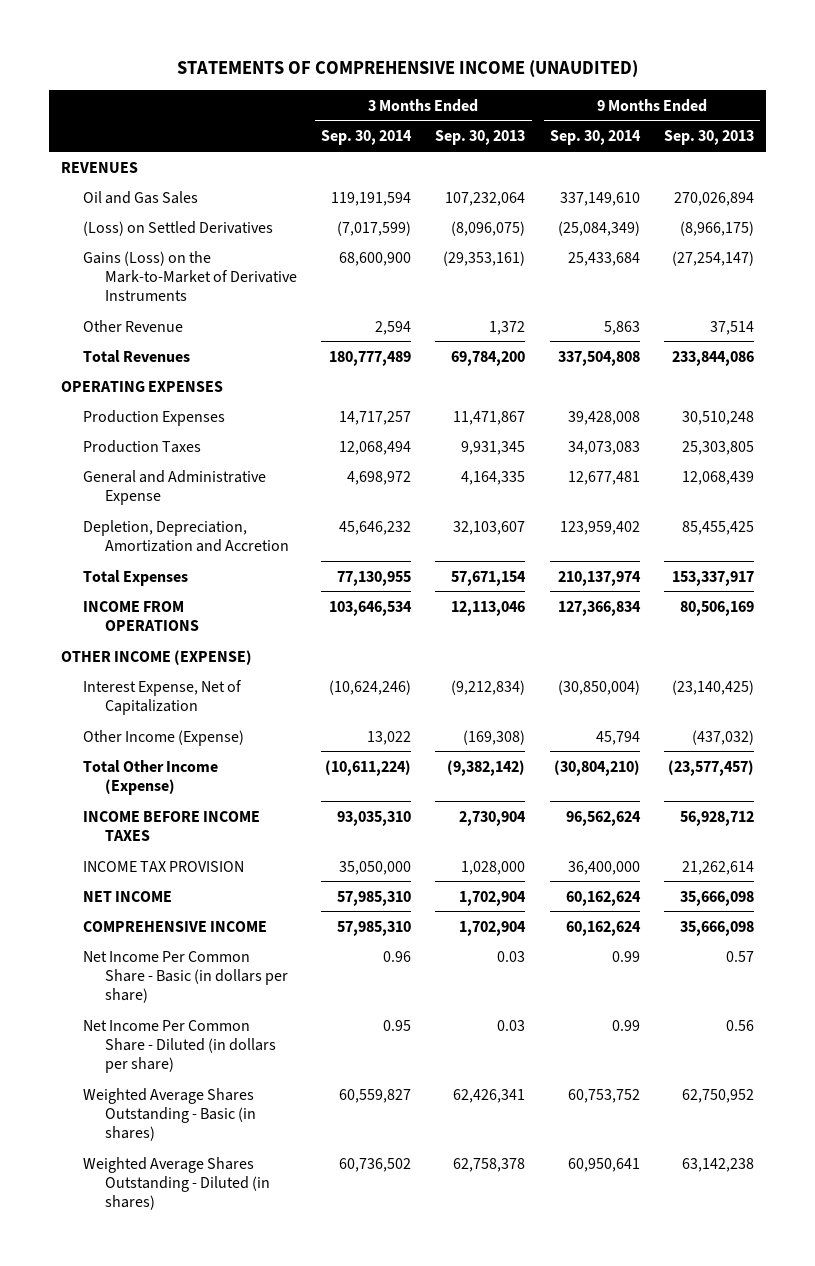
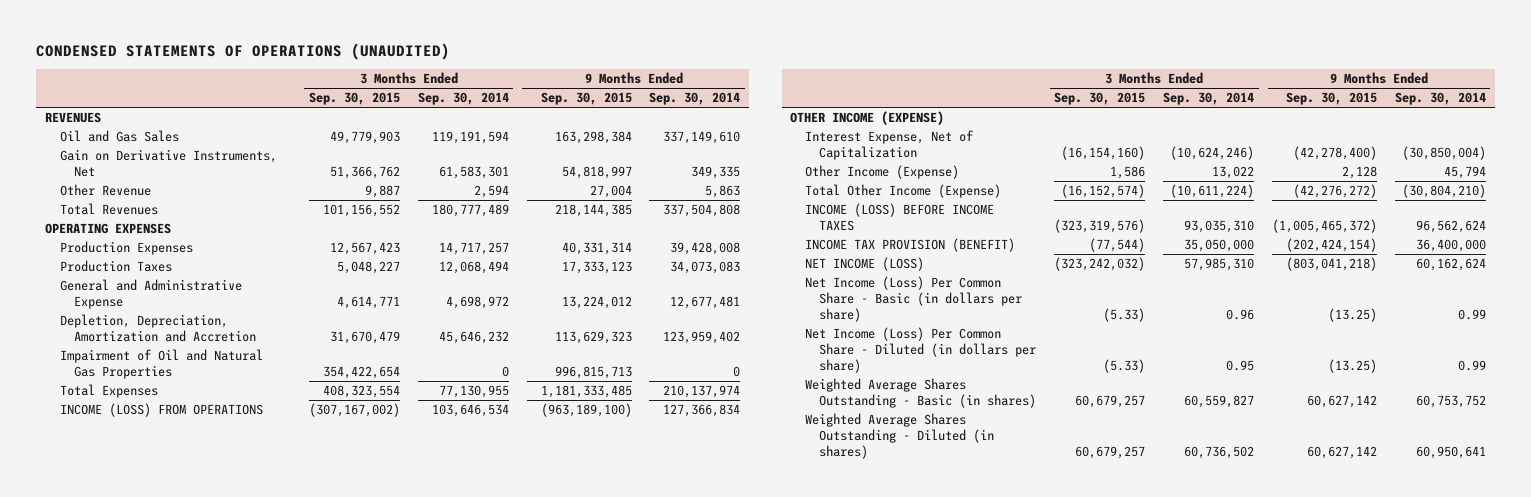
- STATEMENTS OF COMPREHENSIVE INCOME (UNAUDITED)
+ CONDENSED STATEMENTS OF OPERATIONS (UNAUDITED)
- | 3 Months Ended Sep. 30, 2014 | 3 Months Ended Sep. 30, 2013 | 9 Months Ended Sep. 30, 2014 | 9 Months Ended Sep. 30, 2013
+ | 3 Months Ended Sep. 30, 2015 | 3 Months Ended Sep. 30, 2014 | 9 Months Ended Sep. 30, 2015 | 9 Months Ended Sep. 30, 2014
- (Loss) on Settled Derivatives | (7,017,599) | (8,096,075) | (25,084,349) | (8,966,175)
- Gains (Loss) on the Mark-to-Market of Derivative Instruments | 68,600,900 | (29,353,161) | 25,433,684 | (27,254,147)
+ Gain on Derivative Instruments, Net | 51,366,762 | 61,583,301 | 54,818,997 | 349,335
+ Impairment of Oil and Natural Gas Properties | 354,422,654 | 0 | 996,815,713 | 0
- INCOME FROM OPERATIONS | 103,646,534 | 12,113,046 | 127,366,834 | 80,506,169
+ INCOME (LOSS) FROM OPERATIONS | (307,167,002) | 103,646,534 | (963,189,100) | 127,366,834
- INCOME BEFORE INCOME TAXES | 93,035,310 | 2,730,904 | 96,562,624 | 56,928,712
- INCOME TAX PROVISION | 35,050,000 | 1,028,000 | 36,400,000 | 21,262,614
- NET INCOME | 57,985,310 | 1,702,904 | 60,162,624 | 35,666,098
- COMPREHENSIVE INCOME | 57,985,310 | 1,702,904 | 60,162,624 | 35,666,098
- Net Income Per Common Share - Basic (in dollars per share) | 0.96 | 0.03 | 0.99 | 0.57
- Net Income Per Common Share - Diluted (in dollars per share) | 0.95 | 0.03 | 0.99 | 0.56
+ INCOME (LOSS) BEFORE INCOME TAXES | (323,319,576) | 93,035,310 | (1,005,465,372) | 96,562,624
+ INCOME TAX PROVISION (BENEFIT) | (77,544) | 35,050,000 | (202,424,154) | 36,400,000
+ NET INCOME (LOSS) | (323,242,032) | 57,985,310 | (803,041,218) | 60,162,624
+ Net Income (Loss) Per Common Share - Basic (in dollars per share) | (5.33) | 0.96 | (13.25) | 0.99
+ Net Income (Loss) Per Common Share - Diluted (in dollars per share) | (5.33) | 0.95 | (13.25) | 0.99

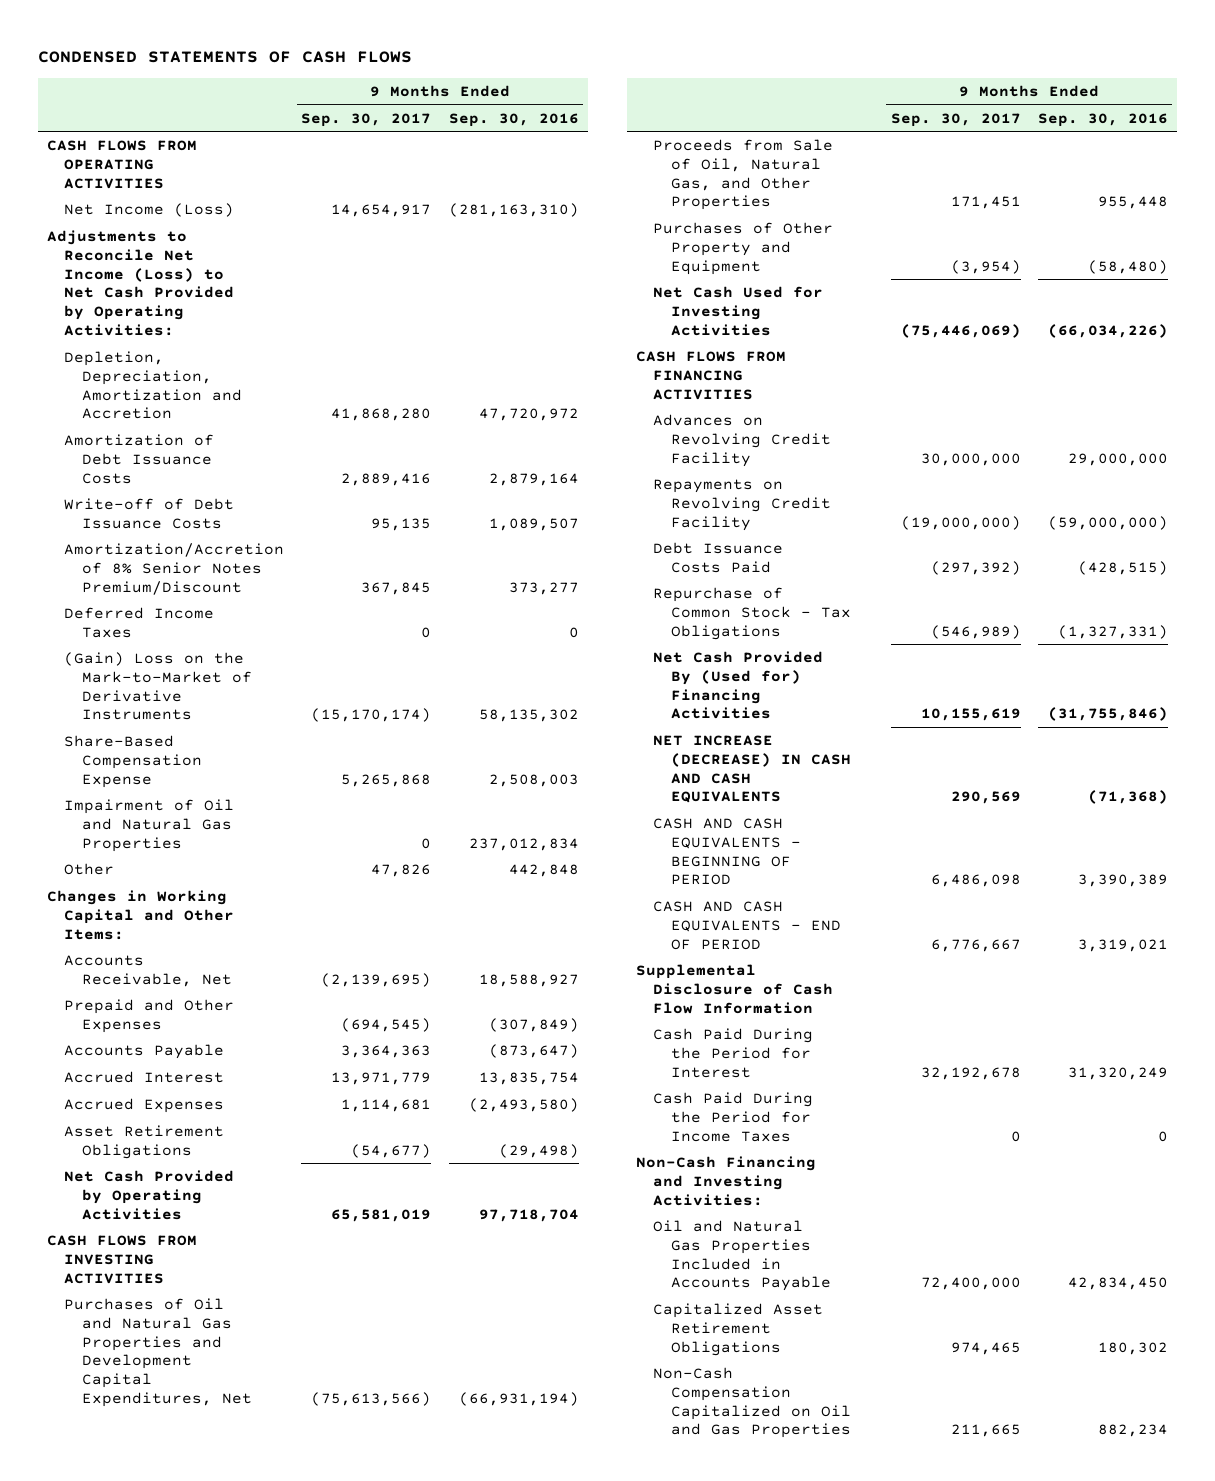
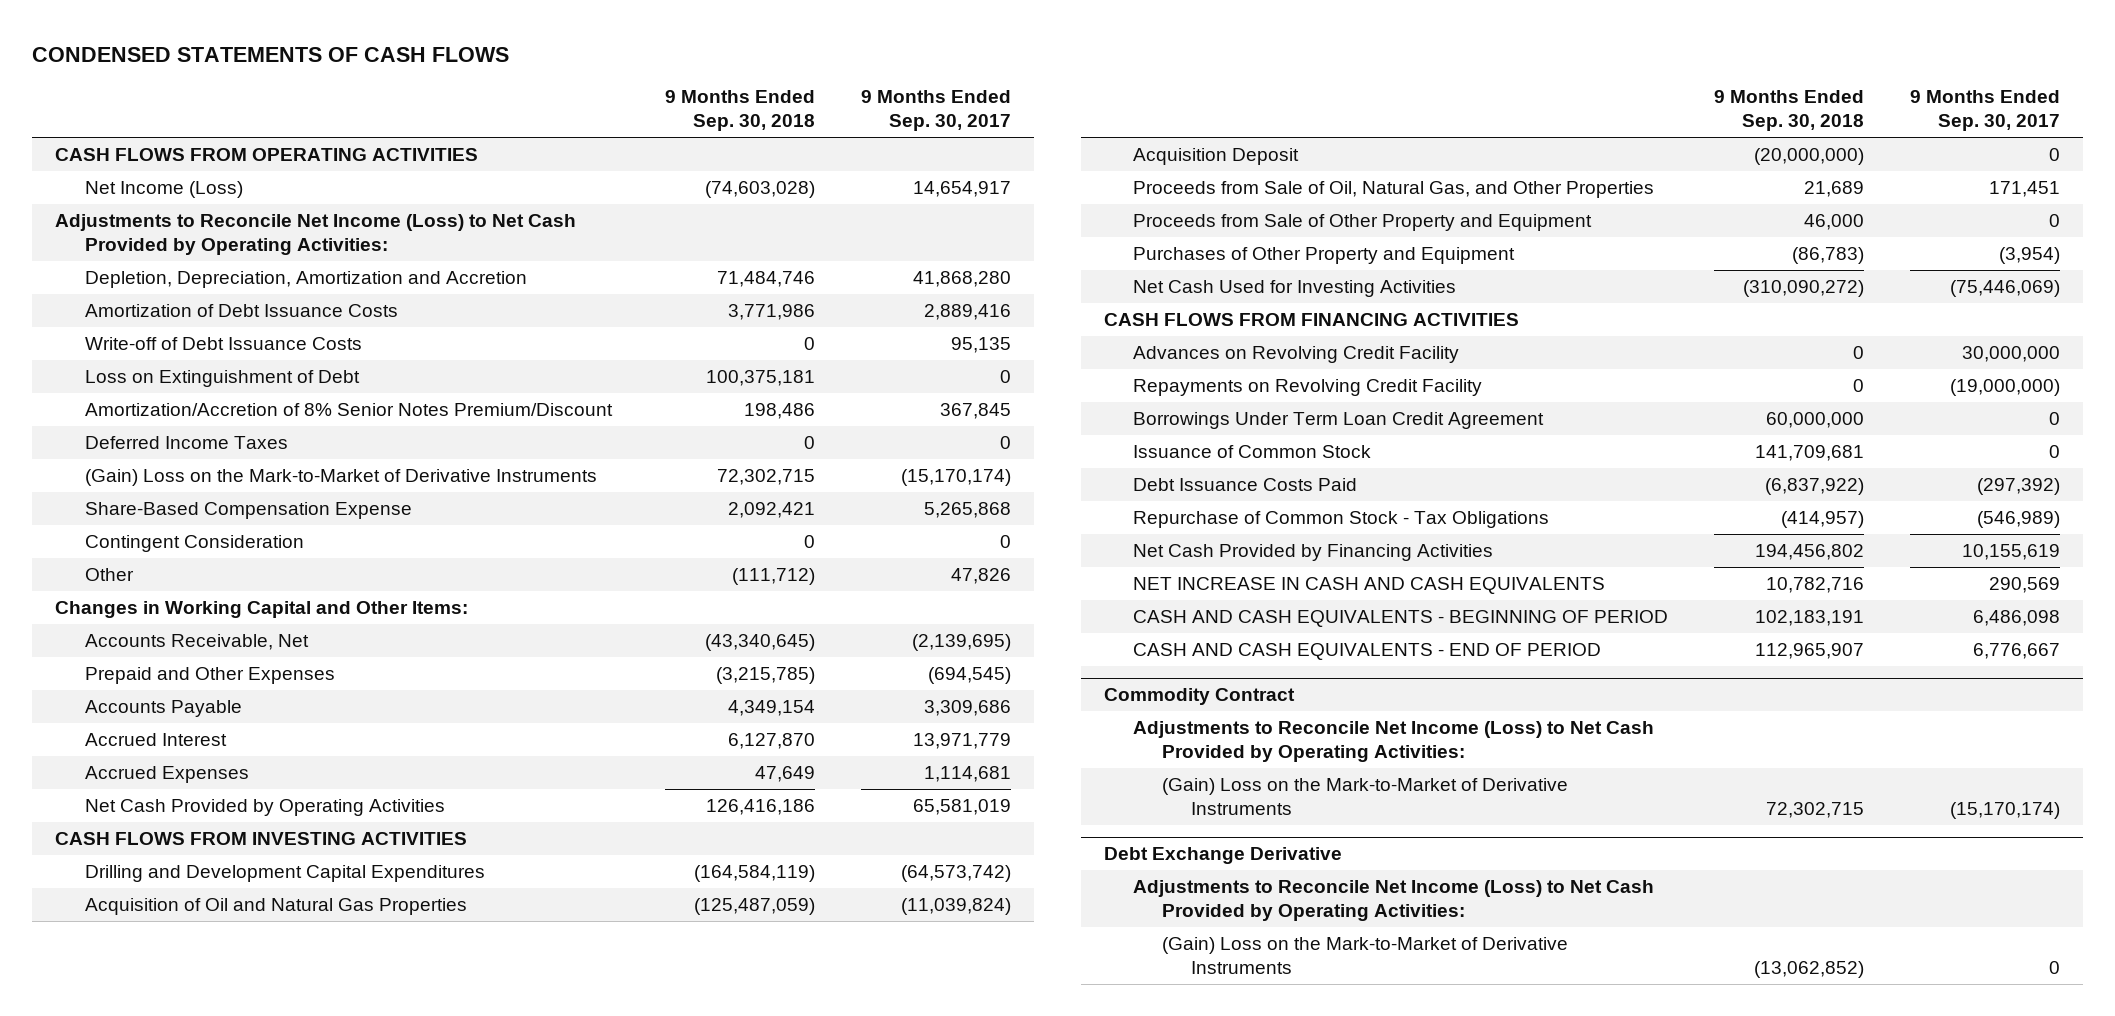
- | 9 Months Ended Sep. 30, 2017 | 9 Months Ended Sep. 30, 2016
+ | 9 Months Ended Sep. 30, 2018 | 9 Months Ended Sep. 30, 2017
+ Loss on Extinguishment of Debt | 100,375,181 | 0
- Impairment of Oil and Natural Gas Properties | 0 | 237,012,834
+ Contingent Consideration | 0 | 0
- Accounts Payable | 3,364,363 | (873,647)
+ Accounts Payable | 4,349,154 | 3,309,686
- Asset Retirement Obligations | (54,677) | (29,498)
- Purchases of Oil and Natural Gas Properties and Development Capital Expenditures, Net | (75,613,566) | (66,931,194)
+ Drilling and Development Capital Expenditures | (164,584,119) | (64,573,742)
+ Acquisition of Oil and Natural Gas Properties | (125,487,059) | (11,039,824)
+ Acquisition Deposit | (20,000,000) | 0
+ Proceeds from Sale of Other Property and Equipment | 46,000 | 0
+ Borrowings Under Term Loan Credit Agreement | 60,000,000 | 0
+ Issuance of Common Stock | 141,709,681 | 0
- Net Cash Provided By (Used for) Financing Activities | 10,155,619 | (31,755,846)
- NET INCREASE (DECREASE) IN CASH AND CASH EQUIVALENTS | 290,569 | (71,368)
+ Net Cash Provided by Financing Activities | 194,456,802 | 10,155,619
+ NET INCREASE IN CASH AND CASH EQUIVALENTS | 10,782,716 | 290,569
- Supplemental Disclosure of Cash Flow Information
- Cash Paid During the Period for Interest | 32,192,678 | 31,320,249
- Cash Paid During the Period for Income Taxes | 0 | 0
- Non-Cash Financing and Investing Activities:
- Oil and Natural Gas Properties Included in Accounts Payable | 72,400,000 | 42,834,450
- Capitalized Asset Retirement Obligations | 974,465 | 180,302
- Non-Cash Compensation Capitalized on Oil and Gas Properties | 211,665 | 882,234
+ Commodity Contract
+ Adjustments to Reconcile Net Income (Loss) to Net Cash Provided by Operating Activities:
+ (Gain) Loss on the Mark-to-Market of Derivative Instruments | 72,302,715 | (15,170,174)
+ Debt Exchange Derivative
+ Adjustments to Reconcile Net Income (Loss) to Net Cash Provided by Operating Activities:
+ (Gain) Loss on the Mark-to-Market of Derivative Instruments | (13,062,852) | 0

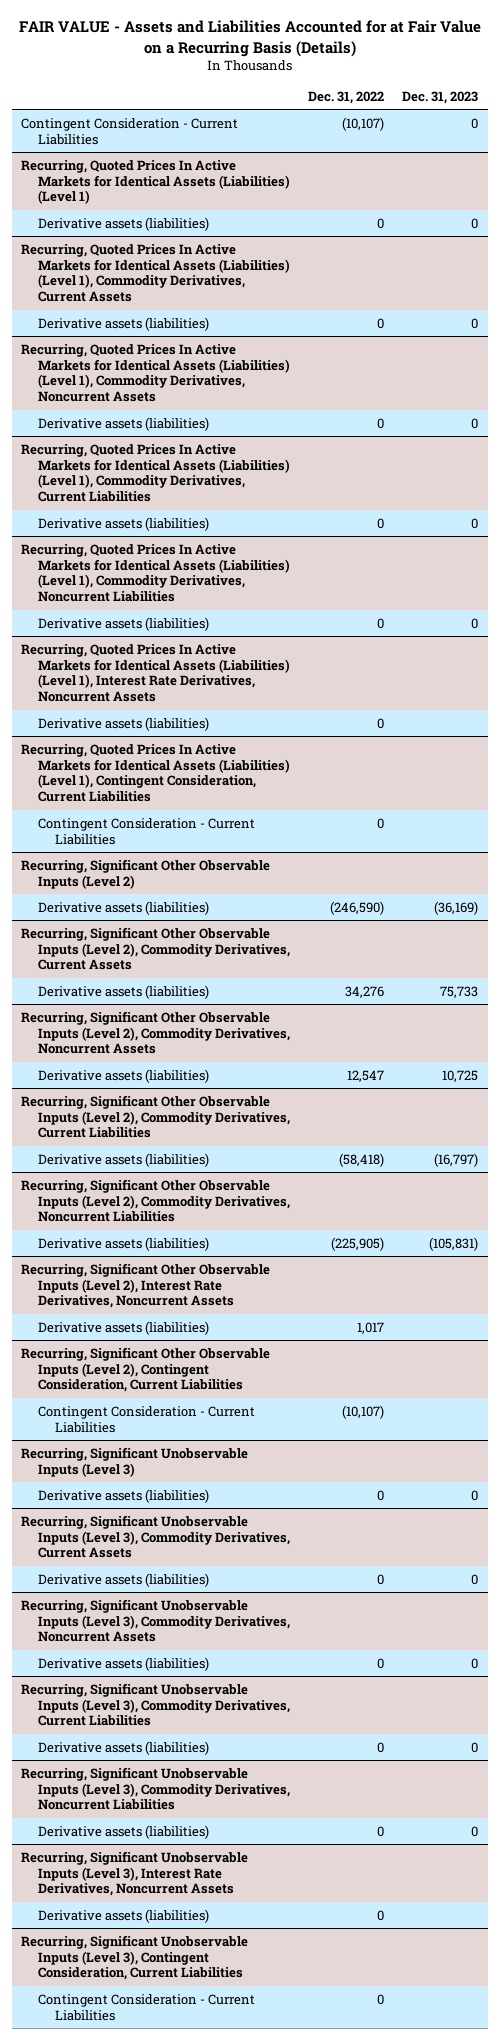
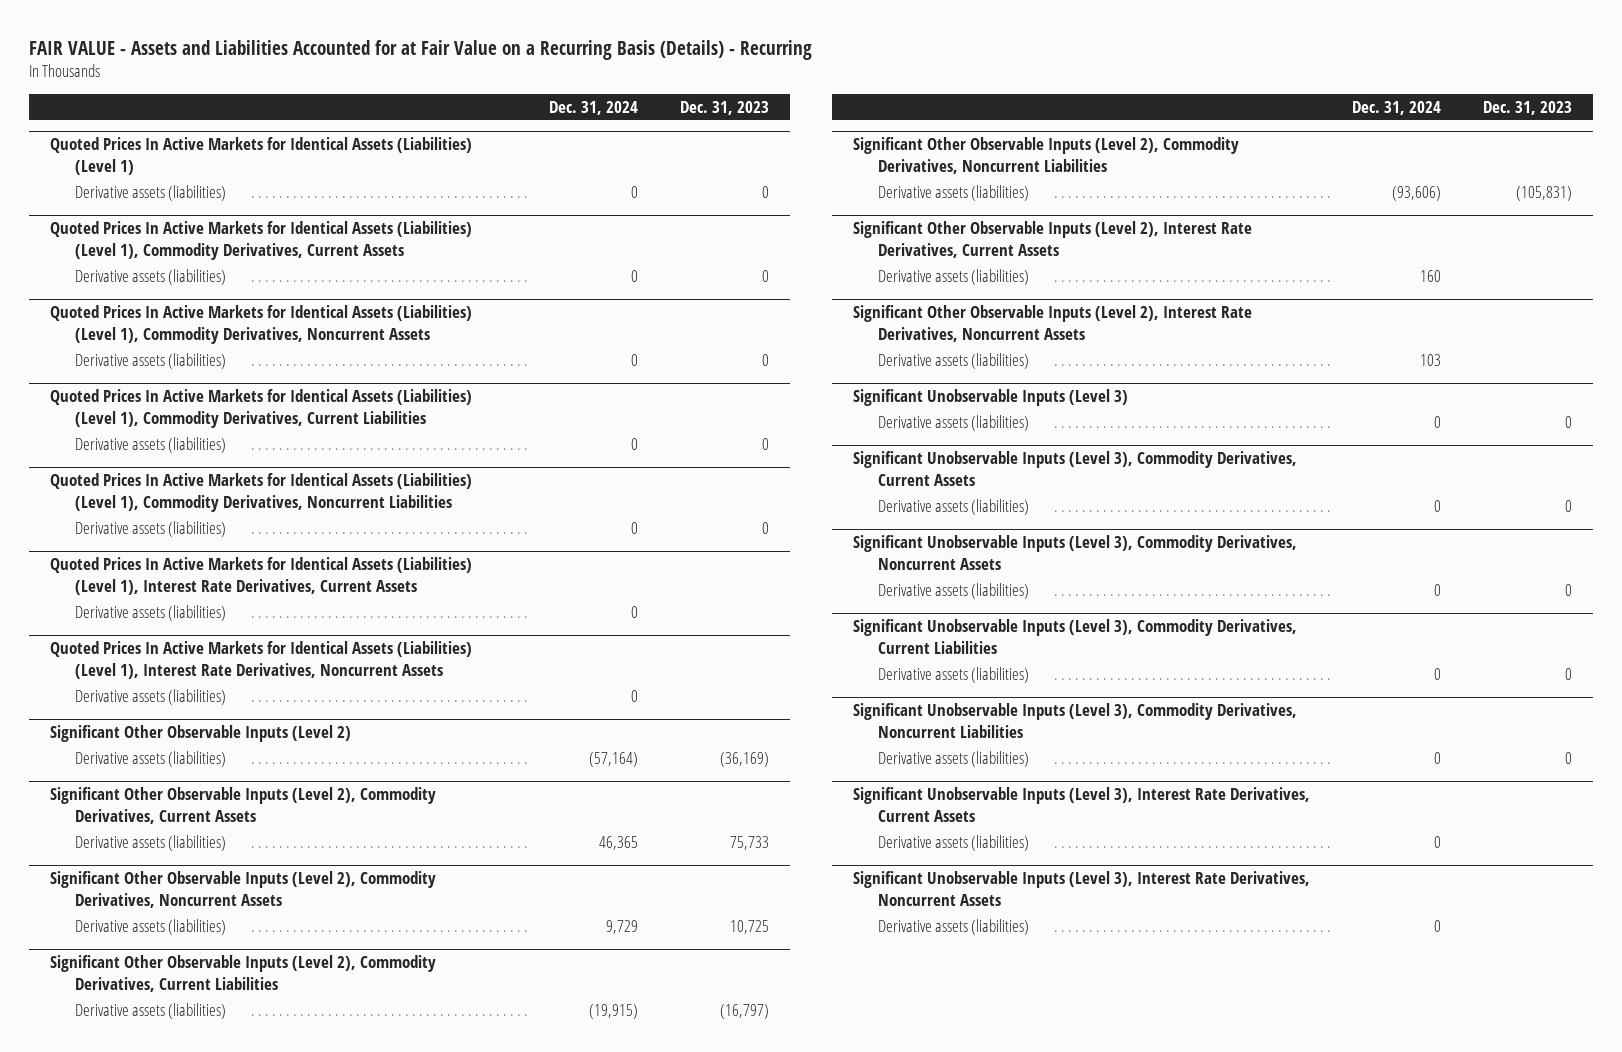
- FAIR VALUE - Assets and Liabilities Accounted for at Fair Value on a Recurring Basis (Details)
+ FAIR VALUE - Assets and Liabilities Accounted for at Fair Value on a Recurring Basis (Details) - Recurring
- | Dec. 31, 2022 | Dec. 31, 2023
+ | Dec. 31, 2024 | Dec. 31, 2023
- Contingent Consideration - Current Liabilities | (10,107) | 0
- Recurring, Quoted Prices In Active Markets for Identical Assets (Liabilities) (Level 1)
+ Quoted Prices In Active Markets for Identical Assets (Liabilities) (Level 1)
- Recurring, Quoted Prices In Active Markets for Identical Assets (Liabilities) (Level 1), Commodity Derivatives, Current Assets
+ Quoted Prices In Active Markets for Identical Assets (Liabilities) (Level 1), Commodity Derivatives, Current Assets
- Recurring, Quoted Prices In Active Markets for Identical Assets (Liabilities) (Level 1), Commodity Derivatives, Noncurrent Assets
+ Quoted Prices In Active Markets for Identical Assets (Liabilities) (Level 1), Commodity Derivatives, Noncurrent Assets
- Recurring, Quoted Prices In Active Markets for Identical Assets (Liabilities) (Level 1), Commodity Derivatives, Current Liabilities
+ Quoted Prices In Active Markets for Identical Assets (Liabilities) (Level 1), Commodity Derivatives, Current Liabilities
- Recurring, Quoted Prices In Active Markets for Identical Assets (Liabilities) (Level 1), Commodity Derivatives, Noncurrent Liabilities
+ Quoted Prices In Active Markets for Identical Assets (Liabilities) (Level 1), Commodity Derivatives, Noncurrent Liabilities
- Recurring, Quoted Prices In Active Markets for Identical Assets (Liabilities) (Level 1), Interest Rate Derivatives, Noncurrent Assets
+ Quoted Prices In Active Markets for Identical Assets (Liabilities) (Level 1), Interest Rate Derivatives, Current Assets
- Recurring, Quoted Prices In Active Markets for Identical Assets (Liabilities) (Level 1), Contingent Consideration, Current Liabilities
- Contingent Consideration - Current Liabilities | 0 |
- Recurring, Significant Other Observable Inputs (Level 2)
+ Quoted Prices In Active Markets for Identical Assets (Liabilities) (Level 1), Interest Rate Derivatives, Noncurrent Assets
+ Derivative assets (liabilities) | 0 |
+ Significant Other Observable Inputs (Level 2)
- Recurring, Significant Other Observable Inputs (Level 2), Commodity Derivatives, Current Assets
+ Significant Other Observable Inputs (Level 2), Commodity Derivatives, Current Assets
- Recurring, Significant Other Observable Inputs (Level 2), Commodity Derivatives, Noncurrent Assets
+ Significant Other Observable Inputs (Level 2), Commodity Derivatives, Noncurrent Assets
- Recurring, Significant Other Observable Inputs (Level 2), Commodity Derivatives, Current Liabilities
+ Significant Other Observable Inputs (Level 2), Commodity Derivatives, Current Liabilities
- Recurring, Significant Other Observable Inputs (Level 2), Commodity Derivatives, Noncurrent Liabilities
+ Significant Other Observable Inputs (Level 2), Commodity Derivatives, Noncurrent Liabilities
- Recurring, Significant Other Observable Inputs (Level 2), Interest Rate Derivatives, Noncurrent Assets
+ Significant Other Observable Inputs (Level 2), Interest Rate Derivatives, Current Assets
- Recurring, Significant Other Observable Inputs (Level 2), Contingent Consideration, Current Liabilities
- Contingent Consideration - Current Liabilities | (10,107) |
- Recurring, Significant Unobservable Inputs (Level 3)
+ Significant Other Observable Inputs (Level 2), Interest Rate Derivatives, Noncurrent Assets
+ Derivative assets (liabilities) | 103 |
+ Significant Unobservable Inputs (Level 3)
- Recurring, Significant Unobservable Inputs (Level 3), Commodity Derivatives, Current Assets
+ Significant Unobservable Inputs (Level 3), Commodity Derivatives, Current Assets
- Recurring, Significant Unobservable Inputs (Level 3), Commodity Derivatives, Noncurrent Assets
+ Significant Unobservable Inputs (Level 3), Commodity Derivatives, Noncurrent Assets
- Recurring, Significant Unobservable Inputs (Level 3), Commodity Derivatives, Current Liabilities
+ Significant Unobservable Inputs (Level 3), Commodity Derivatives, Current Liabilities
- Recurring, Significant Unobservable Inputs (Level 3), Commodity Derivatives, Noncurrent Liabilities
+ Significant Unobservable Inputs (Level 3), Commodity Derivatives, Noncurrent Liabilities
- Recurring, Significant Unobservable Inputs (Level 3), Interest Rate Derivatives, Noncurrent Assets
+ Significant Unobservable Inputs (Level 3), Interest Rate Derivatives, Current Assets
- Recurring, Significant Unobservable Inputs (Level 3), Contingent Consideration, Current Liabilities
- Contingent Consideration - Current Liabilities | 0 |
+ Significant Unobservable Inputs (Level 3), Interest Rate Derivatives, Noncurrent Assets
+ Derivative assets (liabilities) | 0 |

